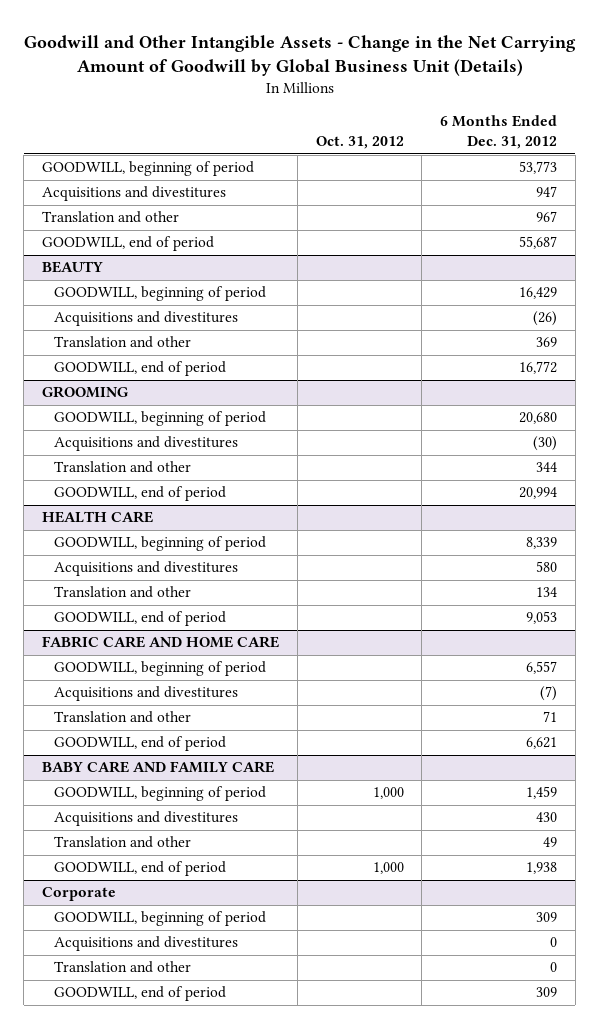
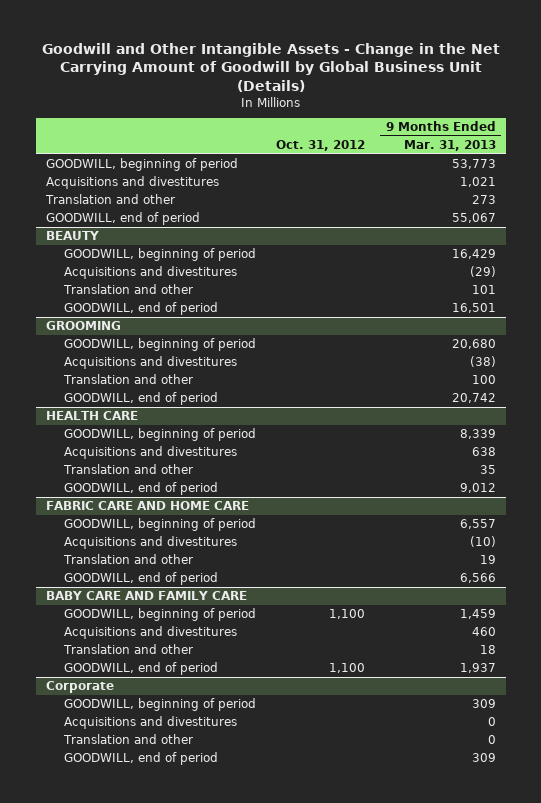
- | Oct. 31, 2012 | 6 Months Ended Dec. 31, 2012
+ | Oct. 31, 2012 | 9 Months Ended Mar. 31, 2013
@ BABY CARE AND FAMILY CARE
- GOODWILL, beginning of period | 1,000 | 1,459
+ GOODWILL, beginning of period | 1,100 | 1,459
- GOODWILL, end of period | 1,000 | 1,938
+ GOODWILL, end of period | 1,100 | 1,937

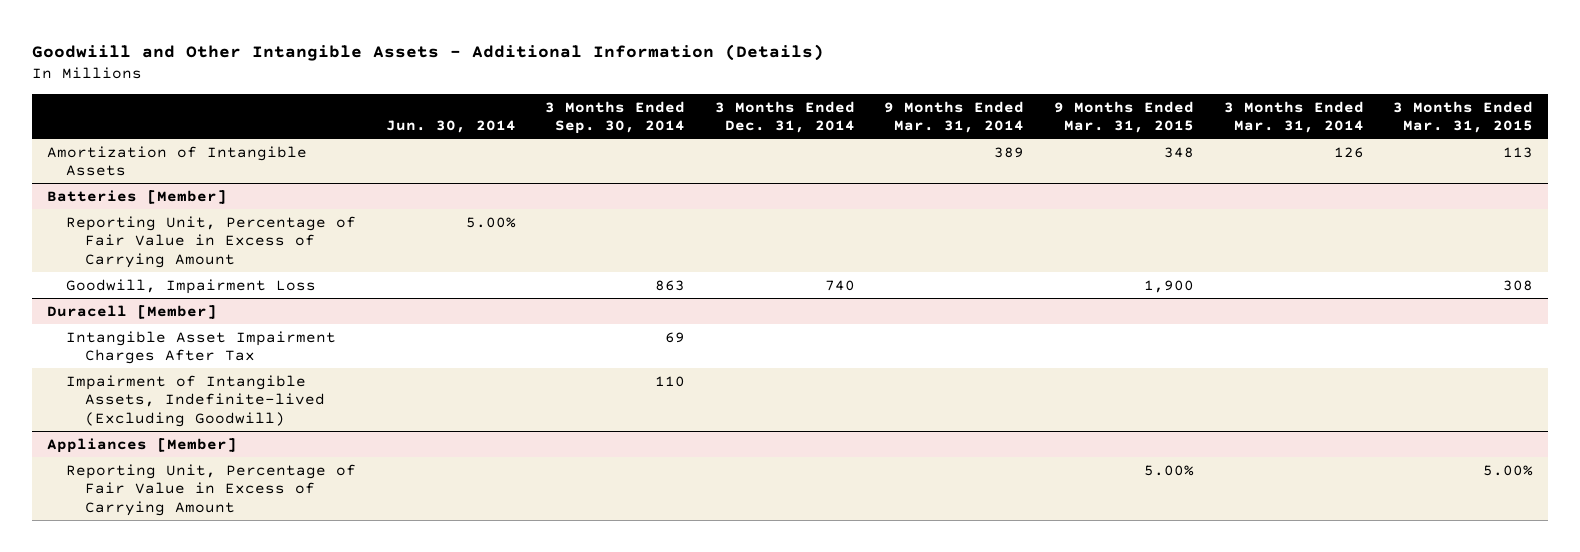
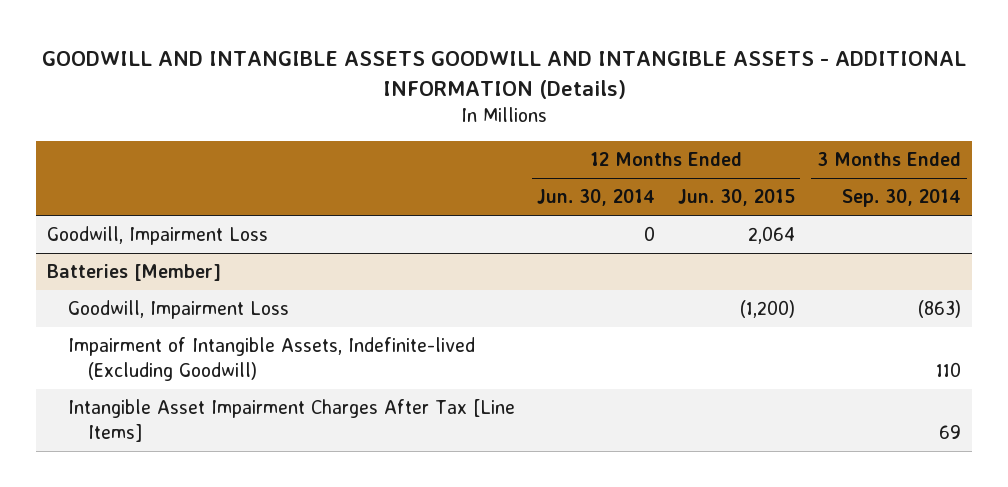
- Goodwiill and Other Intangible Assets - Additional Information (Details)
+ GOODWILL AND INTANGIBLE ASSETS GOODWILL AND INTANGIBLE ASSETS - ADDITIONAL INFORMATION (Details)
- | Jun. 30, 2014 | 3 Months Ended Sep. 30, 2014 | 3 Months Ended Dec. 31, 2014 | 9 Months Ended Mar. 31, 2014 | 9 Months Ended Mar. 31, 2015 | 3 Months Ended Mar. 31, 2014 | 3 Months Ended Mar. 31, 2015
+ | 12 Months Ended Jun. 30, 2014 | 12 Months Ended Jun. 30, 2015 | 3 Months Ended Sep. 30, 2014
- Amortization of Intangible Assets | | | | 389 | 348 | 126 | 113
+ Goodwill, Impairment Loss | 0 | 2,064 |
@ Batteries [Member]
- Reporting Unit, Percentage of Fair Value in Excess of Carrying Amount | 5.00% | | | | | |
- Goodwill, Impairment Loss | | 863 | 740 | | 1,900 | | 308
- Duracell [Member]
- Intangible Asset Impairment Charges After Tax | | 69 | | | | |
- Impairment of Intangible Assets, Indefinite-lived (Excluding Goodwill) | | 110 | | | | |
- Appliances [Member]
- Reporting Unit, Percentage of Fair Value in Excess of Carrying Amount | | | | | 5.00% | | 5.00%
@ Batteries [Member]
+ Goodwill, Impairment Loss | | (1,200) | (863)
+ Impairment of Intangible Assets, Indefinite-lived (Excluding Goodwill) | | | 110
+ Intangible Asset Impairment Charges After Tax [Line Items] | | | 69

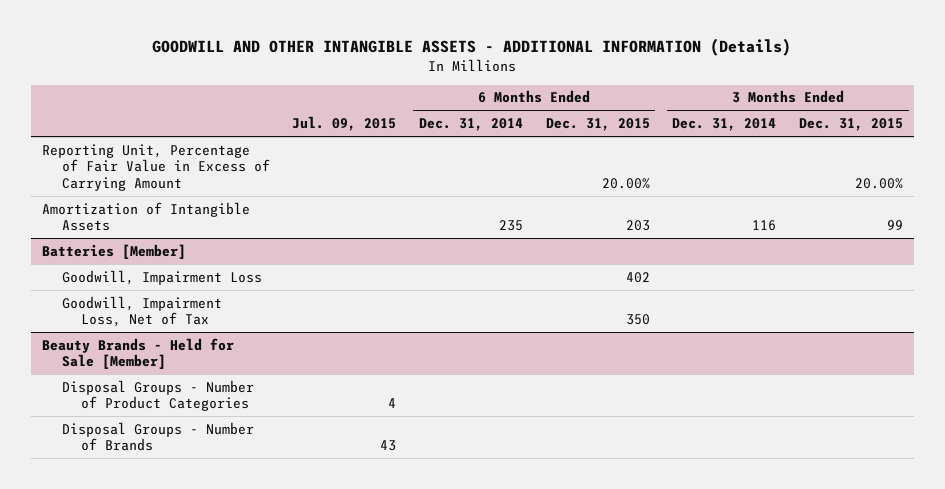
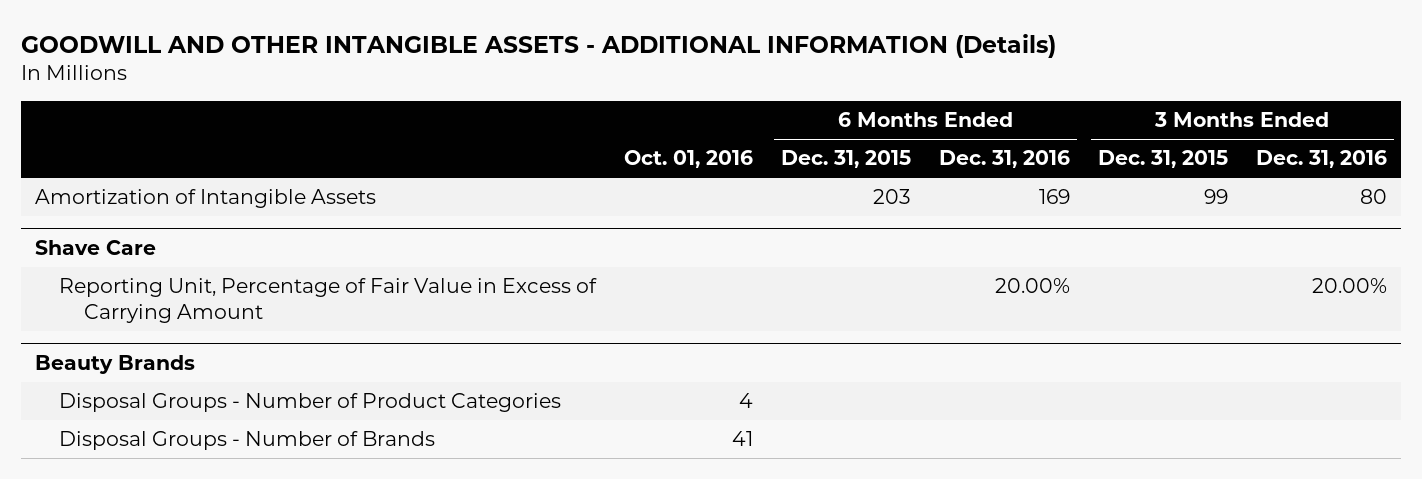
- | Jul. 09, 2015 | 6 Months Ended Dec. 31, 2014 | 6 Months Ended Dec. 31, 2015 | 3 Months Ended Dec. 31, 2014 | 3 Months Ended Dec. 31, 2015
+ | Oct. 01, 2016 | 6 Months Ended Dec. 31, 2015 | 6 Months Ended Dec. 31, 2016 | 3 Months Ended Dec. 31, 2015 | 3 Months Ended Dec. 31, 2016
- Reporting Unit, Percentage of Fair Value in Excess of Carrying Amount | | | 20.00% | | 20.00%
- Batteries [Member]
- Goodwill, Impairment Loss | | | 402 | |
- Goodwill, Impairment Loss, Net of Tax | | | 350 | |
- Beauty Brands - Held for Sale [Member]
+ Shave Care
+ Reporting Unit, Percentage of Fair Value in Excess of Carrying Amount | | | 20.00% | | 20.00%
+ Beauty Brands

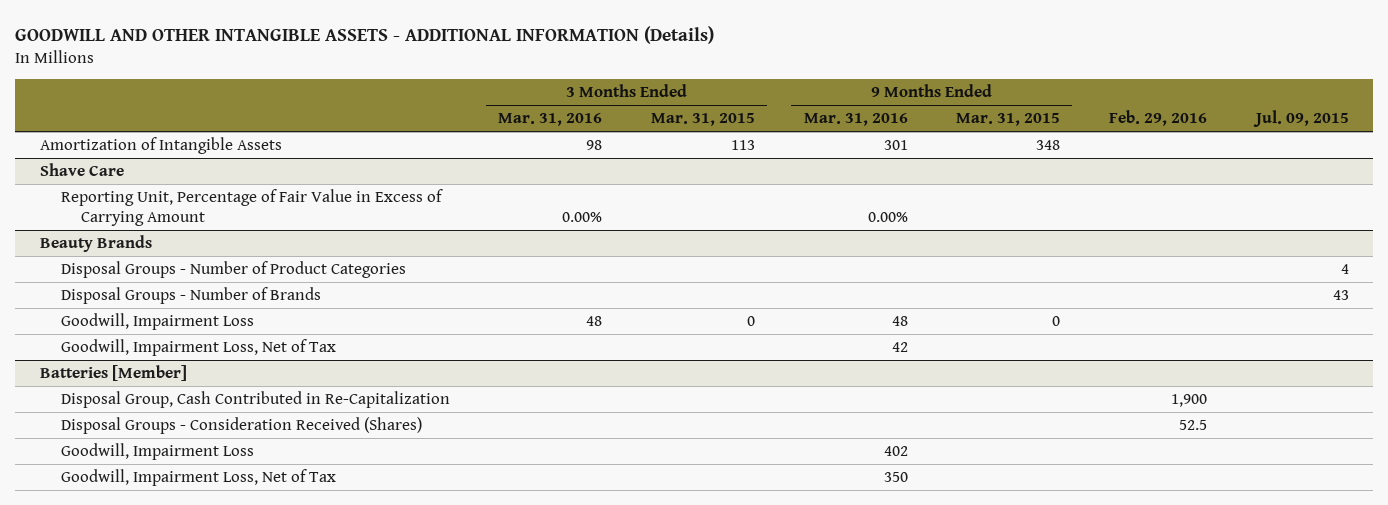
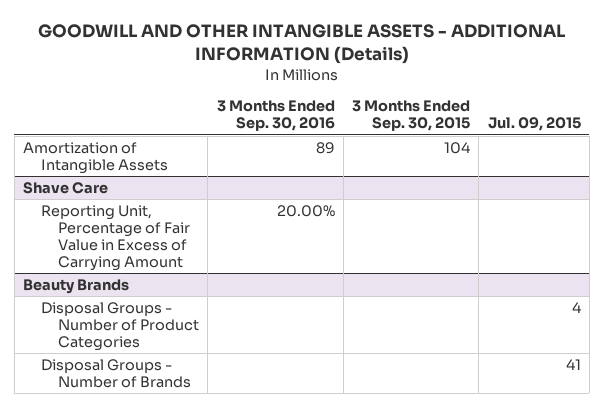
- | 3 Months Ended Mar. 31, 2016 | 3 Months Ended Mar. 31, 2015 | 9 Months Ended Mar. 31, 2016 | 9 Months Ended Mar. 31, 2015 | Feb. 29, 2016 | Jul. 09, 2015
+ | 3 Months Ended Sep. 30, 2016 | 3 Months Ended Sep. 30, 2015 | Jul. 09, 2015
@ Beauty Brands
- Disposal Groups - Number of Brands | | | | | | 43
- Goodwill, Impairment Loss | 48 | 0 | 48 | 0 | |
- Goodwill, Impairment Loss, Net of Tax | | | 42 | | |
- Batteries [Member]
- Disposal Group, Cash Contributed in Re-Capitalization | | | | | 1,900 |
- Disposal Groups - Consideration Received (Shares) | | | | | 52.5 |
- Goodwill, Impairment Loss | | | 402 | | |
- Goodwill, Impairment Loss, Net of Tax | | | 350 | | |
@ Beauty Brands
+ Disposal Groups - Number of Brands | | | 41

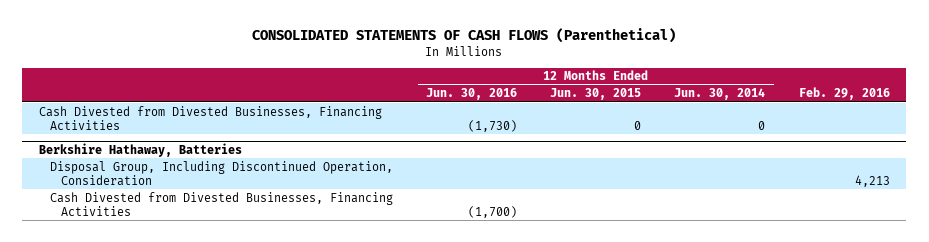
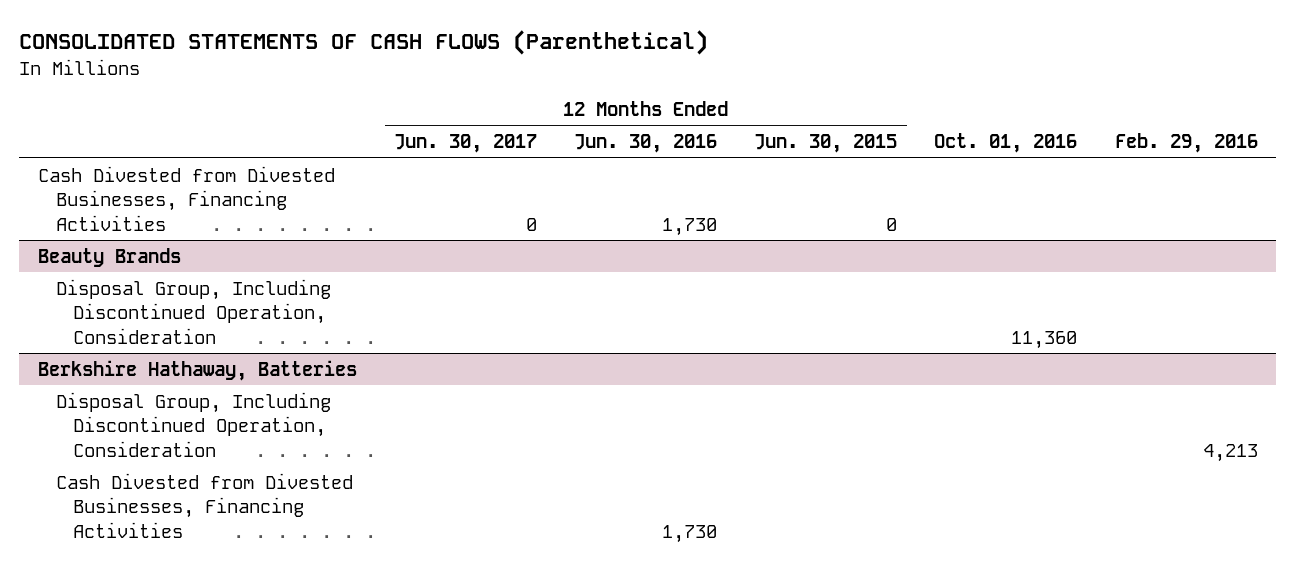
- | 12 Months Ended Jun. 30, 2016 | 12 Months Ended Jun. 30, 2015 | 12 Months Ended Jun. 30, 2014 | Feb. 29, 2016
+ | 12 Months Ended Jun. 30, 2017 | 12 Months Ended Jun. 30, 2016 | 12 Months Ended Jun. 30, 2015 | Oct. 01, 2016 | Feb. 29, 2016
- Cash Divested from Divested Businesses, Financing Activities | (1,730) | 0 | 0 |
+ Cash Divested from Divested Businesses, Financing Activities | 0 | 1,730 | 0 | |
+ Beauty Brands
+ Disposal Group, Including Discontinued Operation, Consideration | | | | 11,360 |
@ Berkshire Hathaway, Batteries
- Cash Divested from Divested Businesses, Financing Activities | (1,700) | | |
+ Cash Divested from Divested Businesses, Financing Activities | | 1,730 | | |

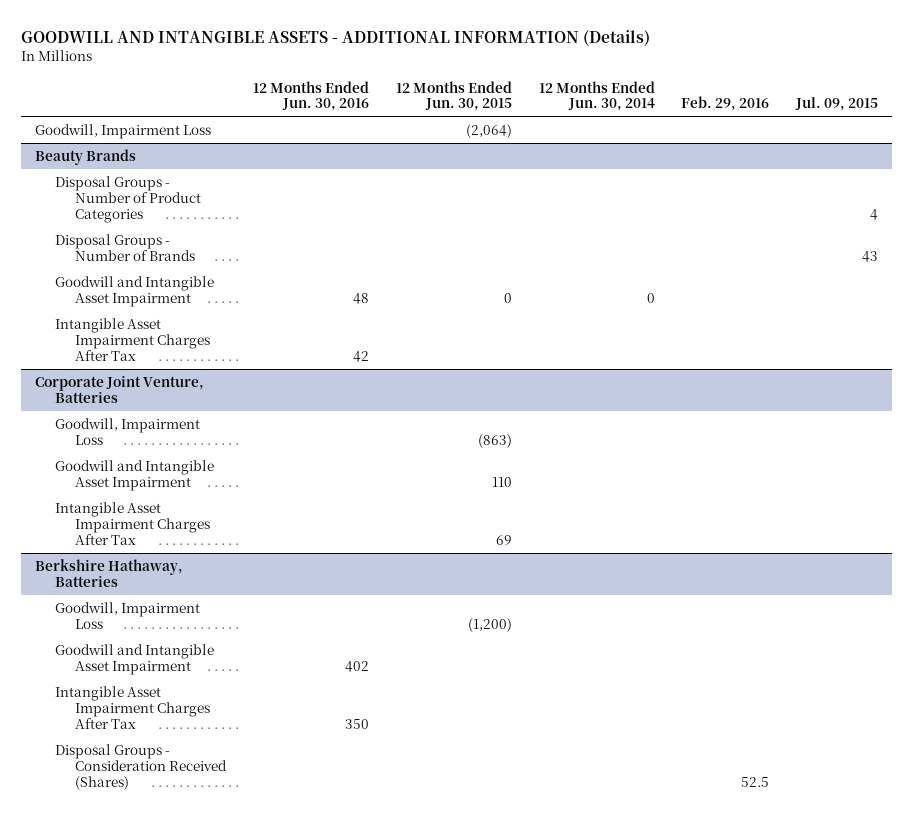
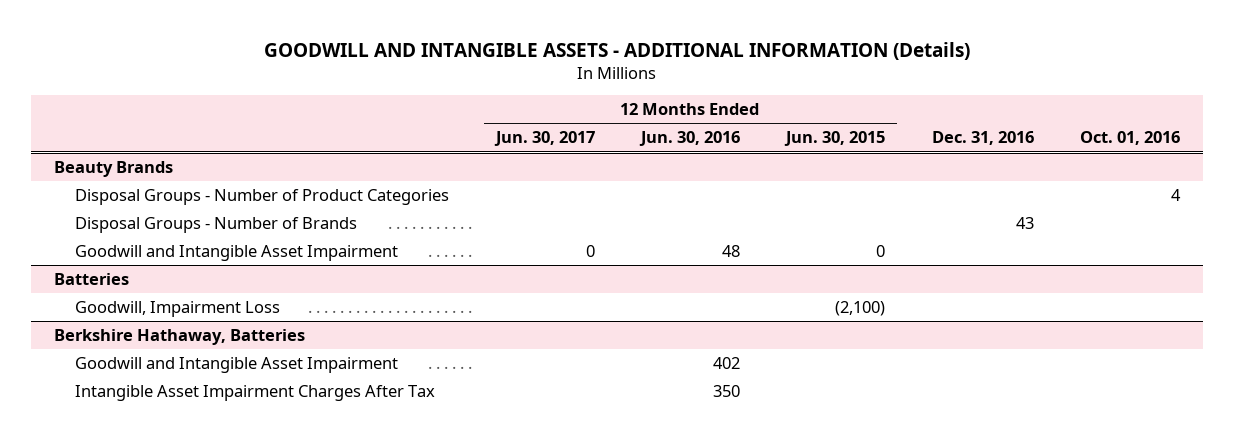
- | 12 Months Ended Jun. 30, 2016 | 12 Months Ended Jun. 30, 2015 | 12 Months Ended Jun. 30, 2014 | Feb. 29, 2016 | Jul. 09, 2015
+ | 12 Months Ended Jun. 30, 2017 | 12 Months Ended Jun. 30, 2016 | 12 Months Ended Jun. 30, 2015 | Dec. 31, 2016 | Oct. 01, 2016
- Goodwill, Impairment Loss | | (2,064) | | |
@ Beauty Brands
- Intangible Asset Impairment Charges After Tax | 42 | | | |
- Corporate Joint Venture, Batteries
- Goodwill, Impairment Loss | | (863) | | |
- Goodwill and Intangible Asset Impairment | | 110 | | |
- Intangible Asset Impairment Charges After Tax | | 69 | | |
+ Batteries
+ Goodwill, Impairment Loss | | | (2,100) | |
@ Berkshire Hathaway, Batteries
- Goodwill, Impairment Loss | | (1,200) | | |
- Disposal Groups - Consideration Received (Shares) | | | | 52.5 |

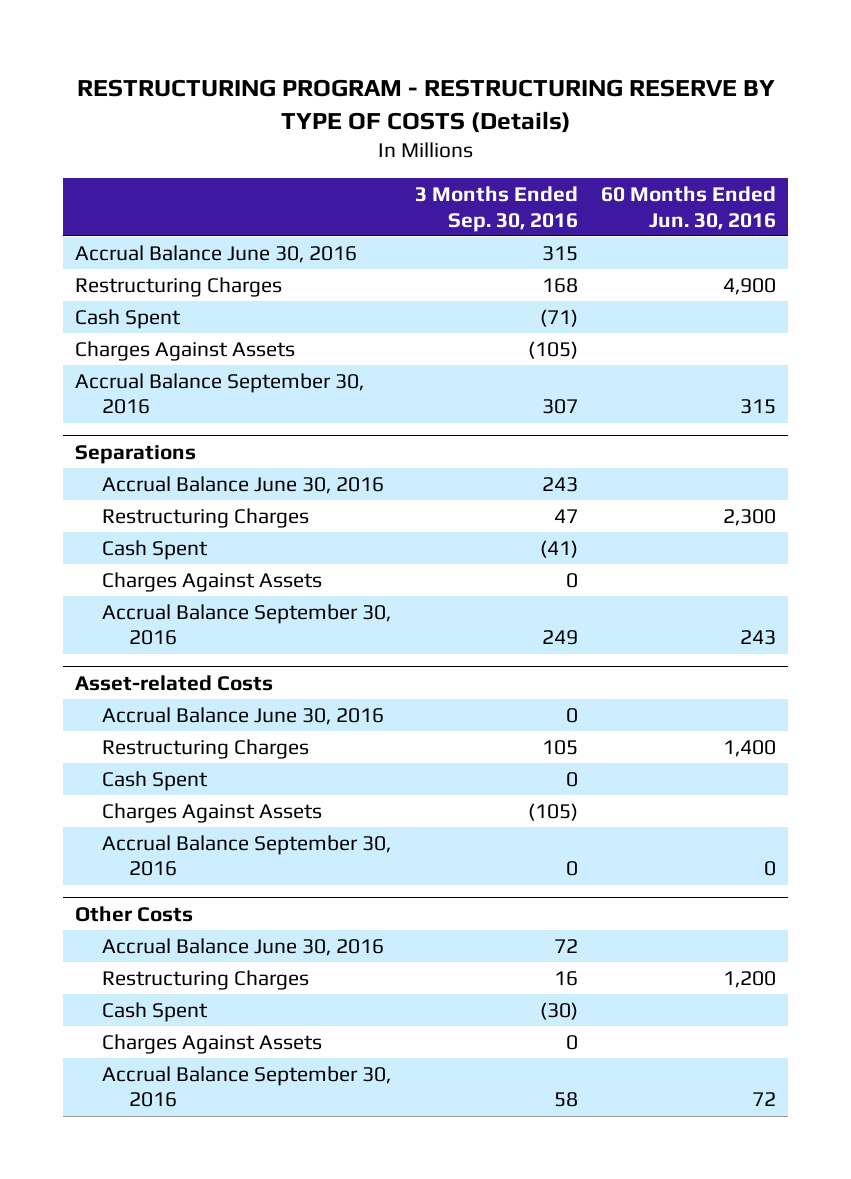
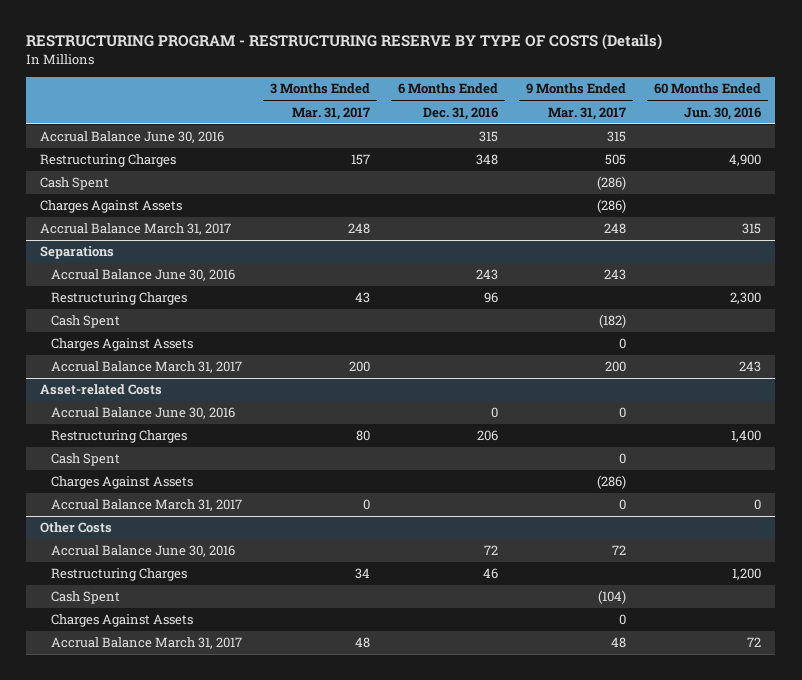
- | 3 Months Ended Sep. 30, 2016 | 60 Months Ended Jun. 30, 2016
+ | 3 Months Ended Mar. 31, 2017 | 6 Months Ended Dec. 31, 2016 | 9 Months Ended Mar. 31, 2017 | 60 Months Ended Jun. 30, 2016
- Accrual Balance September 30, 2016 | 307 | 315
+ Accrual Balance March 31, 2017 | 248 | | 248 | 315
@ Separations
- Accrual Balance September 30, 2016 | 249 | 243
+ Accrual Balance March 31, 2017 | 200 | | 200 | 243
@ Asset-related Costs
- Accrual Balance September 30, 2016 | 0 | 0
+ Accrual Balance March 31, 2017 | 0 | | 0 | 0
@ Other Costs
- Accrual Balance September 30, 2016 | 58 | 72
+ Accrual Balance March 31, 2017 | 48 | | 48 | 72

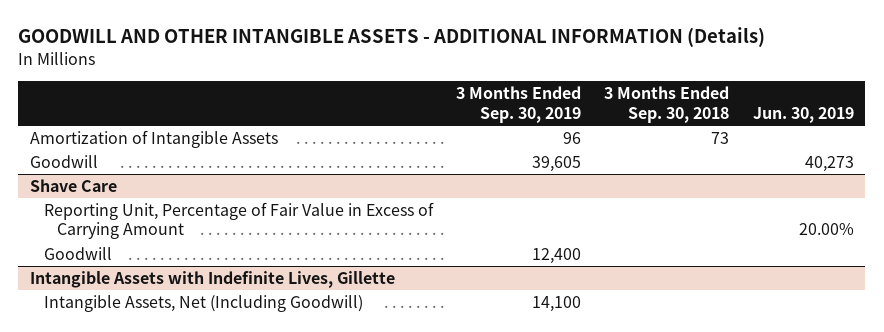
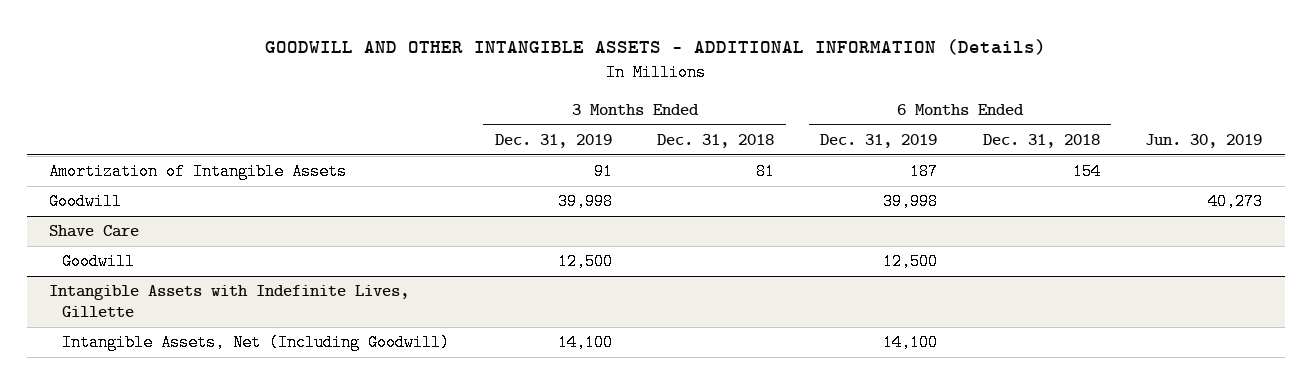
- | 3 Months Ended Sep. 30, 2019 | 3 Months Ended Sep. 30, 2018 | Jun. 30, 2019
+ | 3 Months Ended Dec. 31, 2019 | 3 Months Ended Dec. 31, 2018 | 6 Months Ended Dec. 31, 2019 | 6 Months Ended Dec. 31, 2018 | Jun. 30, 2019
@ Shave Care
- Reporting Unit, Percentage of Fair Value in Excess of Carrying Amount | | | 20.00%

